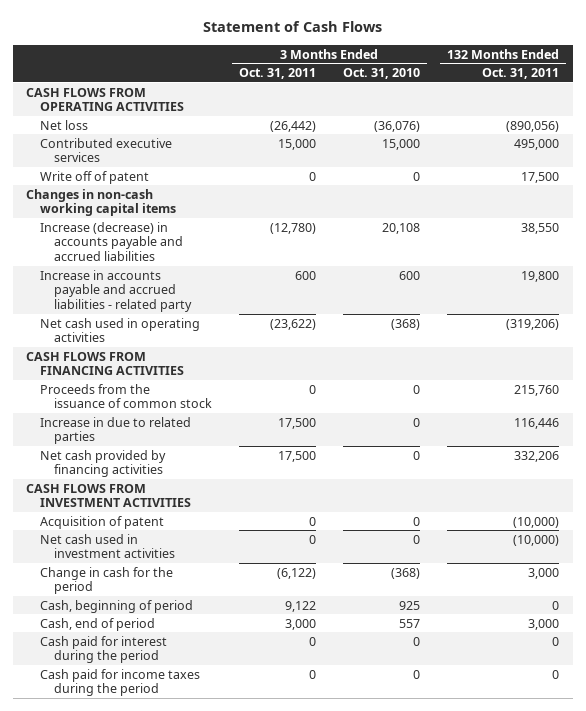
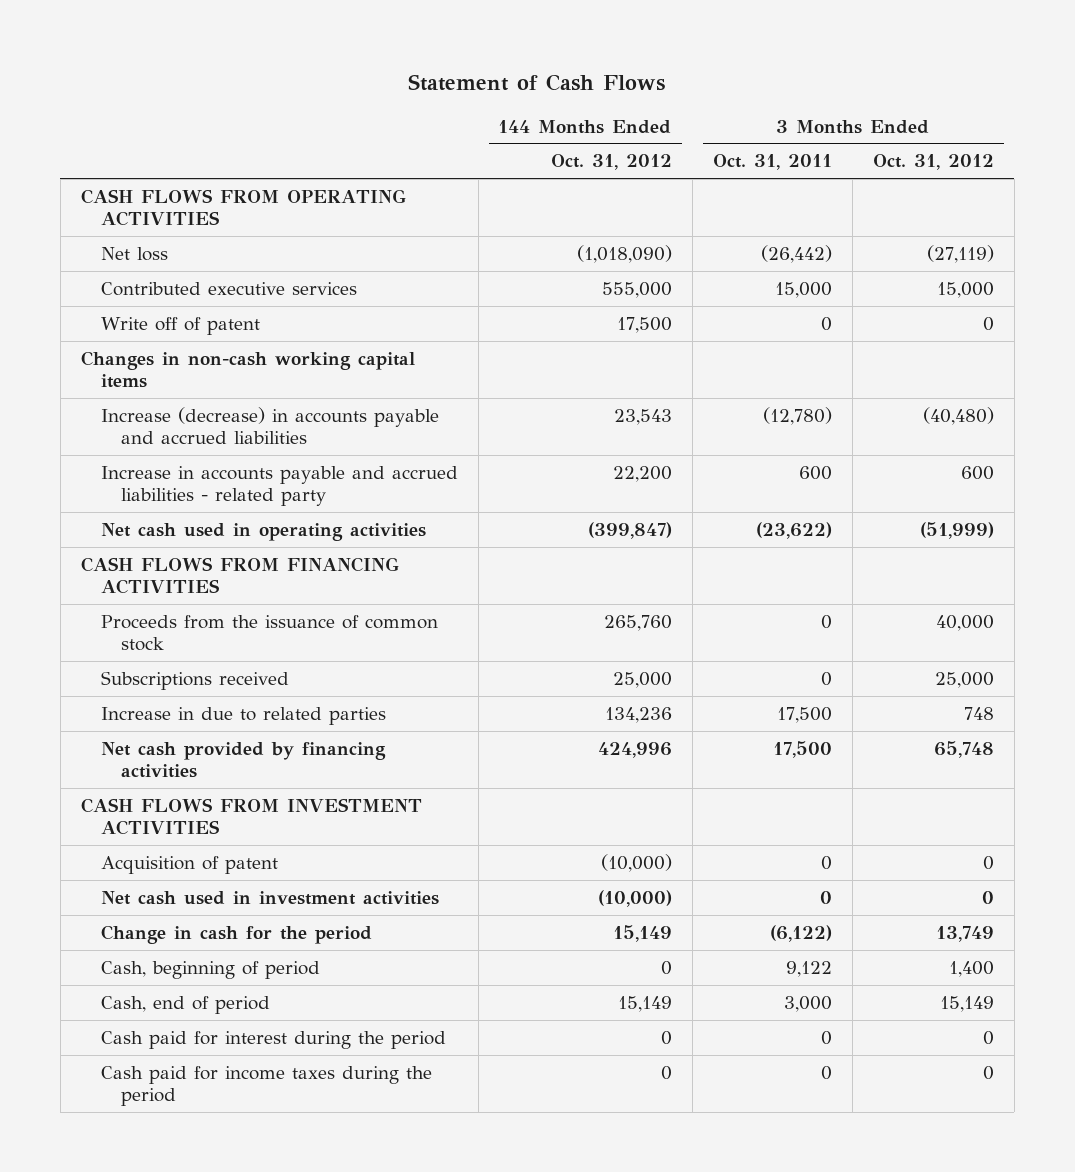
- | 3 Months Ended Oct. 31, 2011 | 3 Months Ended Oct. 31, 2010 | 132 Months Ended Oct. 31, 2011
+ | 144 Months Ended Oct. 31, 2012 | 3 Months Ended Oct. 31, 2011 | 3 Months Ended Oct. 31, 2012
+ Subscriptions received | 25,000 | 0 | 25,000

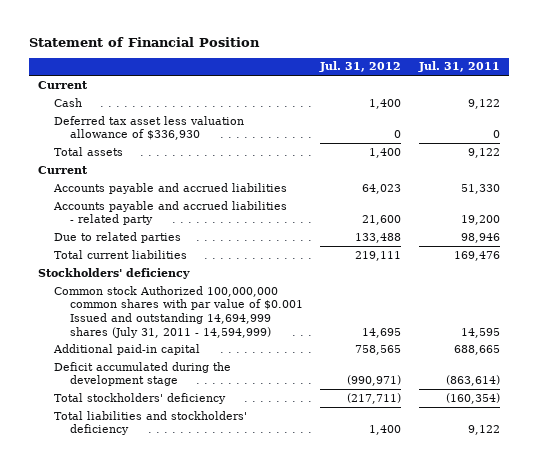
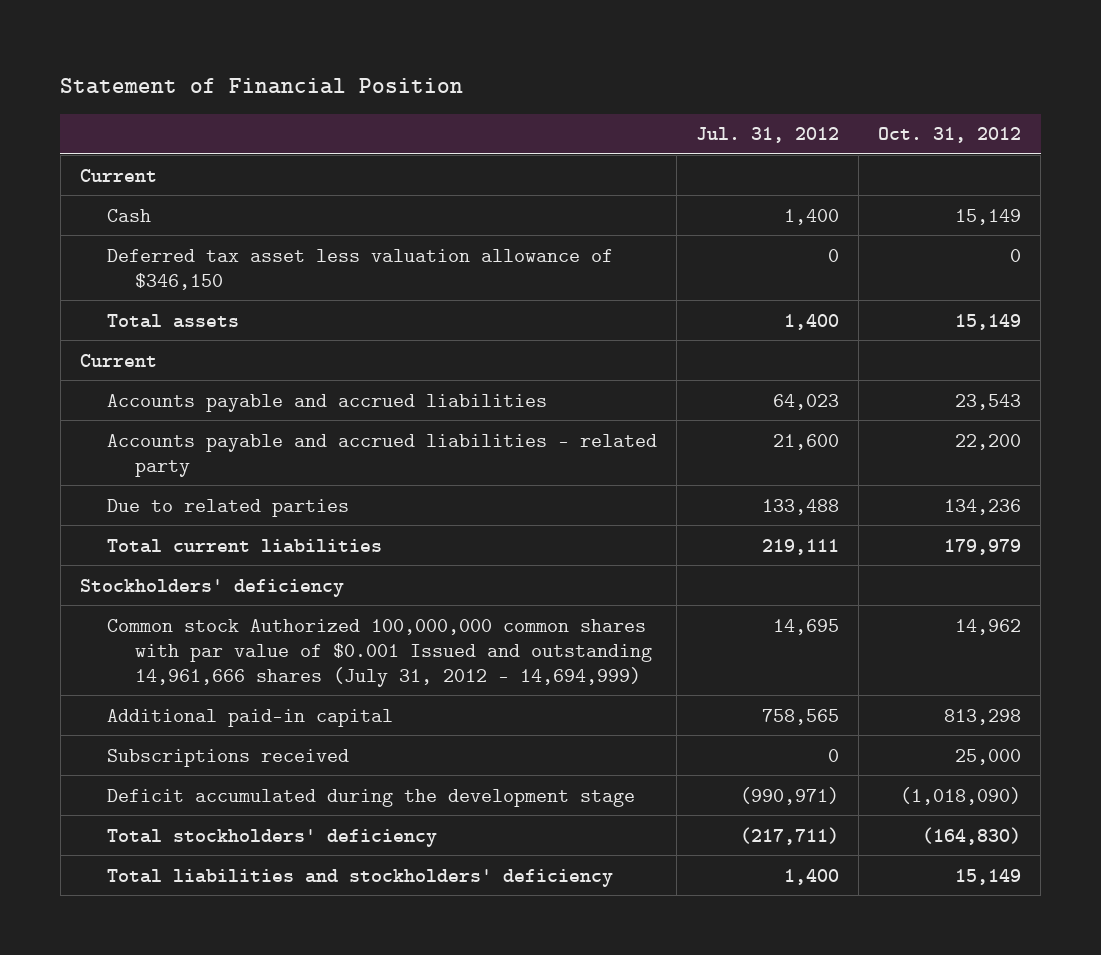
- | Jul. 31, 2012 | Jul. 31, 2011
+ | Jul. 31, 2012 | Oct. 31, 2012
- Deferred tax asset less valuation allowance of $336,930 | 0 | 0
+ Deferred tax asset less valuation allowance of $346,150 | 0 | 0
- Common stock Authorized 100,000,000 common shares with par value of $0.001 Issued and outstanding 14,694,999 shares (July 31, 2011 - 14,594,999) | 14,695 | 14,595
+ Common stock Authorized 100,000,000 common shares with par value of $0.001 Issued and outstanding 14,961,666 shares (July 31, 2012 - 14,694,999) | 14,695 | 14,962
+ Subscriptions received | 0 | 25,000

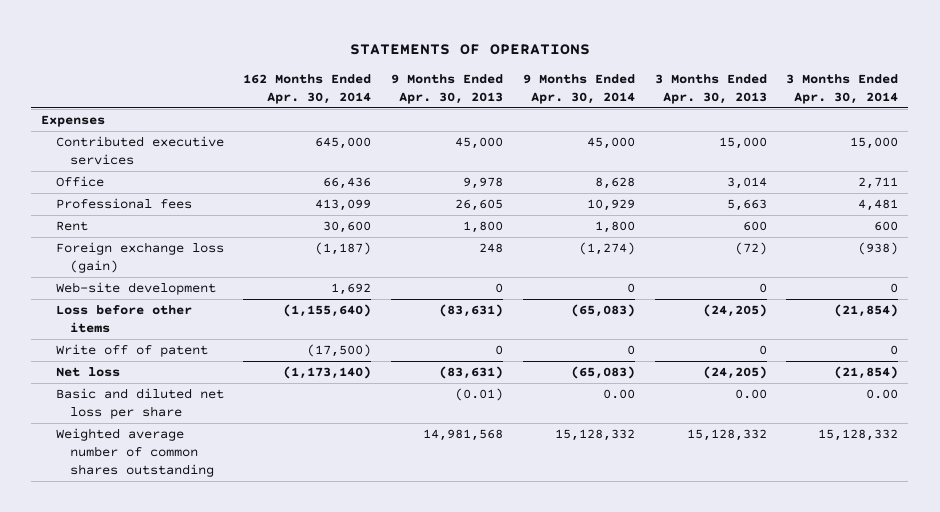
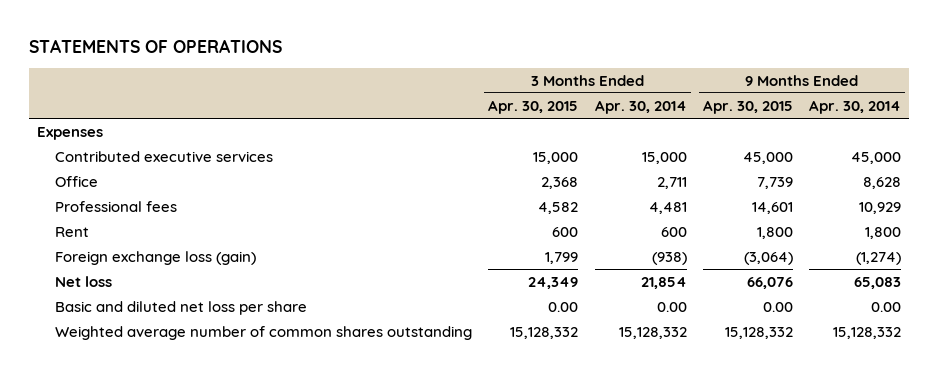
- | 162 Months Ended Apr. 30, 2014 | 9 Months Ended Apr. 30, 2013 | 9 Months Ended Apr. 30, 2014 | 3 Months Ended Apr. 30, 2013 | 3 Months Ended Apr. 30, 2014
+ | 3 Months Ended Apr. 30, 2015 | 3 Months Ended Apr. 30, 2014 | 9 Months Ended Apr. 30, 2015 | 9 Months Ended Apr. 30, 2014
- Web-site development | 1,692 | 0 | 0 | 0 | 0
- Loss before other items | (1,155,640) | (83,631) | (65,083) | (24,205) | (21,854)
- Write off of patent | (17,500) | 0 | 0 | 0 | 0
- Net loss | (1,173,140) | (83,631) | (65,083) | (24,205) | (21,854)
+ Net loss | 24,349 | 21,854 | 66,076 | 65,083

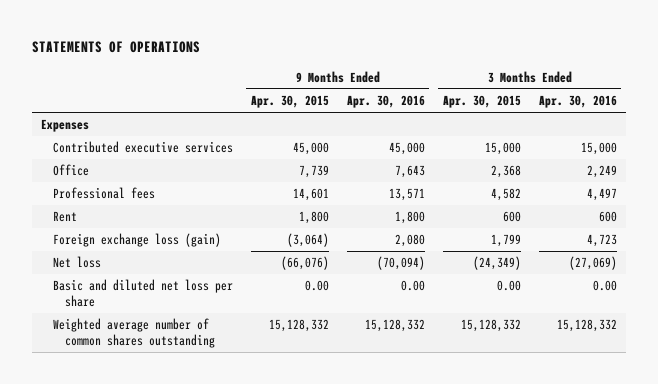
- | 3 Months Ended Apr. 30, 2015 | 3 Months Ended Apr. 30, 2014 | 9 Months Ended Apr. 30, 2015 | 9 Months Ended Apr. 30, 2014
+ | 9 Months Ended Apr. 30, 2015 | 9 Months Ended Apr. 30, 2016 | 3 Months Ended Apr. 30, 2015 | 3 Months Ended Apr. 30, 2016
- Net loss | 24,349 | 21,854 | 66,076 | 65,083
+ Net loss | (66,076) | (70,094) | (24,349) | (27,069)

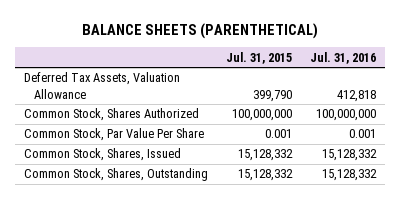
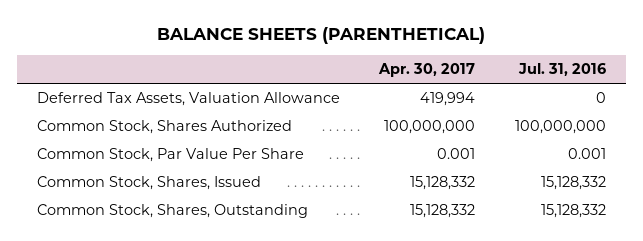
- | Jul. 31, 2015 | Jul. 31, 2016
+ | Apr. 30, 2017 | Jul. 31, 2016
- Deferred Tax Assets, Valuation Allowance | 399,790 | 412,818
+ Deferred Tax Assets, Valuation Allowance | 419,994 | 0

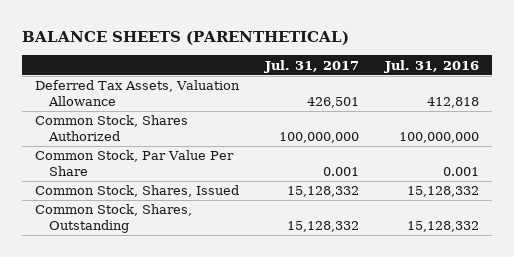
- | Apr. 30, 2017 | Jul. 31, 2016
+ | Jul. 31, 2017 | Jul. 31, 2016
- Deferred Tax Assets, Valuation Allowance | 419,994 | 0
+ Deferred Tax Assets, Valuation Allowance | 426,501 | 412,818

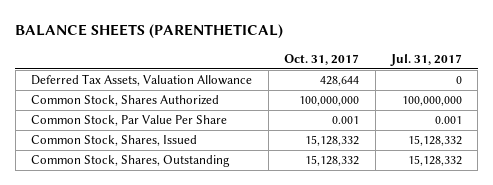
- | Jul. 31, 2017 | Jul. 31, 2016
+ | Oct. 31, 2017 | Jul. 31, 2017
- Deferred Tax Assets, Valuation Allowance | 426,501 | 412,818
+ Deferred Tax Assets, Valuation Allowance | 428,644 | 0

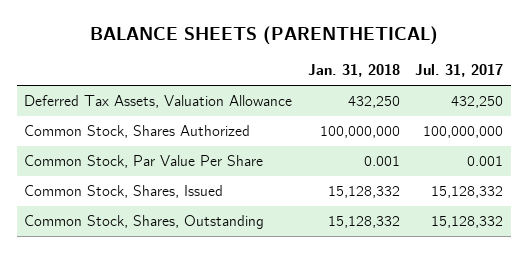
- | Oct. 31, 2017 | Jul. 31, 2017
+ | Jan. 31, 2018 | Jul. 31, 2017
- Deferred Tax Assets, Valuation Allowance | 428,644 | 0
+ Deferred Tax Assets, Valuation Allowance | 432,250 | 432,250

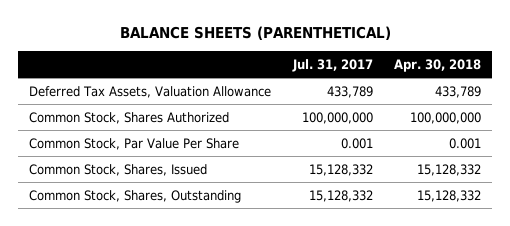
- | Jan. 31, 2018 | Jul. 31, 2017
+ | Jul. 31, 2017 | Apr. 30, 2018
- Deferred Tax Assets, Valuation Allowance | 432,250 | 432,250
+ Deferred Tax Assets, Valuation Allowance | 433,789 | 433,789

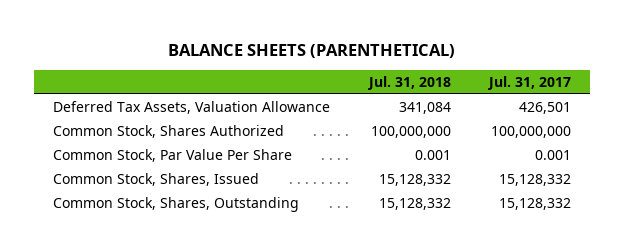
- | Jul. 31, 2017 | Apr. 30, 2018
+ | Jul. 31, 2018 | Jul. 31, 2017
- Deferred Tax Assets, Valuation Allowance | 433,789 | 433,789
+ Deferred Tax Assets, Valuation Allowance | 341,084 | 426,501

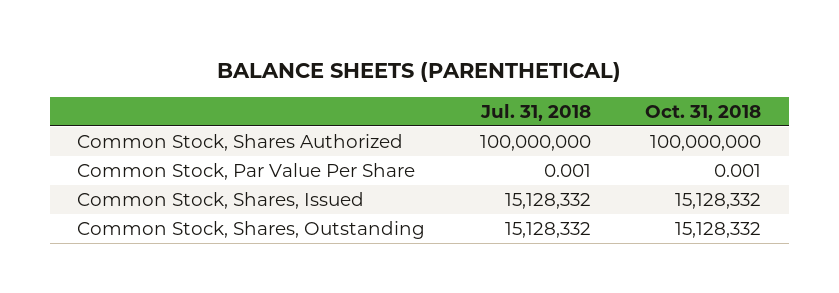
- | Jul. 31, 2018 | Jul. 31, 2017
+ | Jul. 31, 2018 | Oct. 31, 2018
- Deferred Tax Assets, Valuation Allowance | 341,084 | 426,501

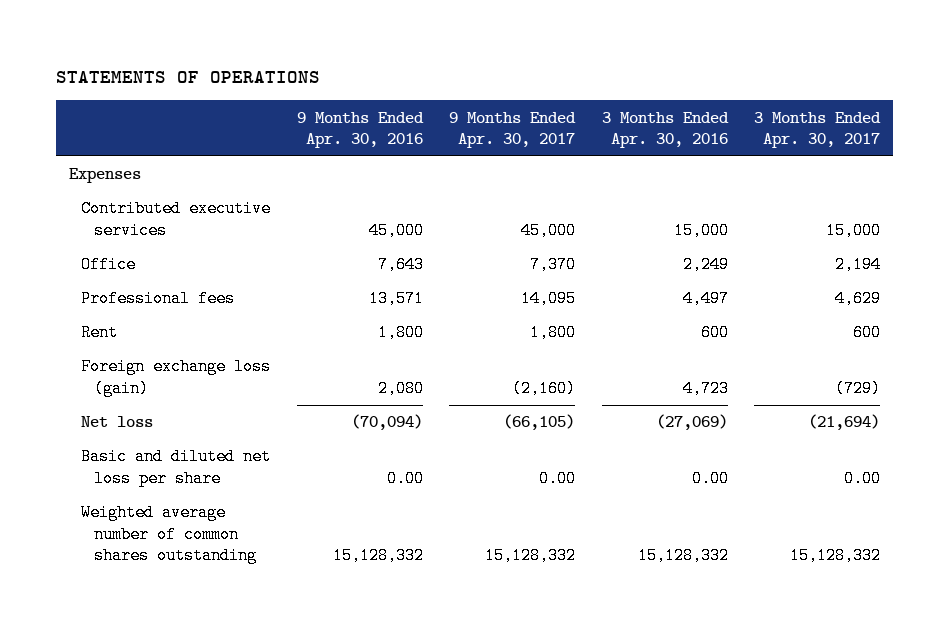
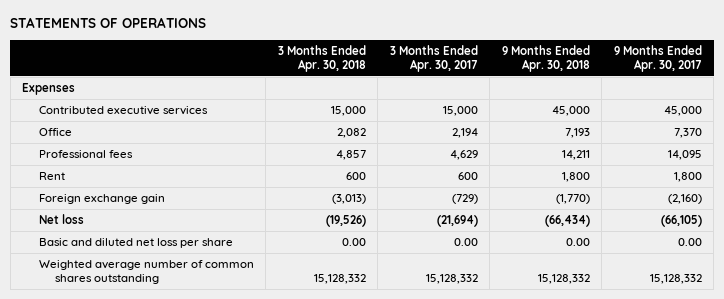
- | 9 Months Ended Apr. 30, 2016 | 9 Months Ended Apr. 30, 2017 | 3 Months Ended Apr. 30, 2016 | 3 Months Ended Apr. 30, 2017
+ | 3 Months Ended Apr. 30, 2018 | 3 Months Ended Apr. 30, 2017 | 9 Months Ended Apr. 30, 2018 | 9 Months Ended Apr. 30, 2017
- Foreign exchange loss (gain) | 2,080 | (2,160) | 4,723 | (729)
+ Foreign exchange gain | (3,013) | (729) | (1,770) | (2,160)

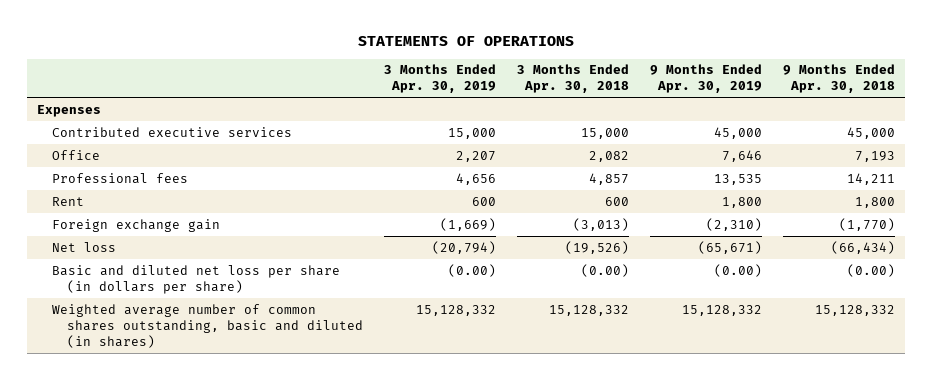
- | 3 Months Ended Apr. 30, 2018 | 3 Months Ended Apr. 30, 2017 | 9 Months Ended Apr. 30, 2018 | 9 Months Ended Apr. 30, 2017
+ | 3 Months Ended Apr. 30, 2019 | 3 Months Ended Apr. 30, 2018 | 9 Months Ended Apr. 30, 2019 | 9 Months Ended Apr. 30, 2018
- Basic and diluted net loss per share | 0.00 | 0.00 | 0.00 | 0.00
- Weighted average number of common shares outstanding | 15,128,332 | 15,128,332 | 15,128,332 | 15,128,332
+ Basic and diluted net loss per share (in dollars per share) | (0.00) | (0.00) | (0.00) | (0.00)
+ Weighted average number of common shares outstanding, basic and diluted (in shares) | 15,128,332 | 15,128,332 | 15,128,332 | 15,128,332

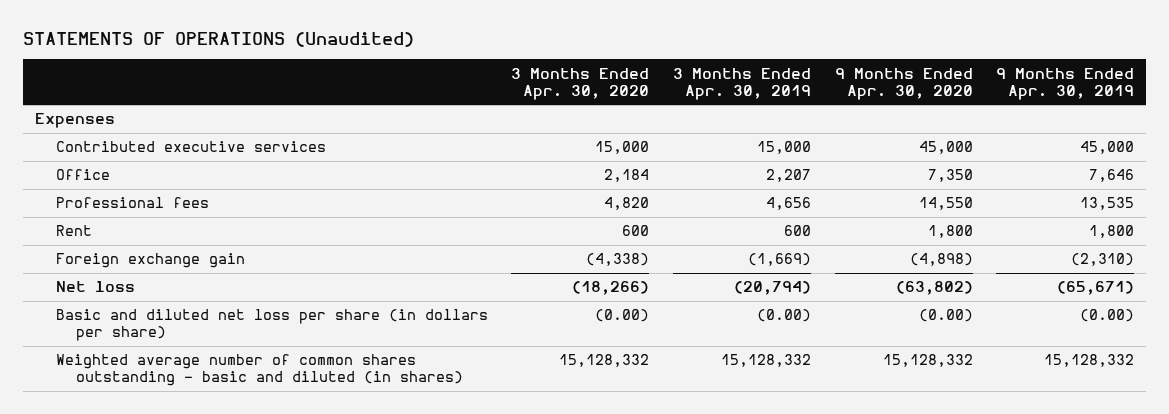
- STATEMENTS OF OPERATIONS
+ STATEMENTS OF OPERATIONS (Unaudited)
- | 3 Months Ended Apr. 30, 2019 | 3 Months Ended Apr. 30, 2018 | 9 Months Ended Apr. 30, 2019 | 9 Months Ended Apr. 30, 2018
+ | 3 Months Ended Apr. 30, 2020 | 3 Months Ended Apr. 30, 2019 | 9 Months Ended Apr. 30, 2020 | 9 Months Ended Apr. 30, 2019
- Weighted average number of common shares outstanding, basic and diluted (in shares) | 15,128,332 | 15,128,332 | 15,128,332 | 15,128,332
+ Weighted average number of common shares outstanding - basic and diluted (in shares) | 15,128,332 | 15,128,332 | 15,128,332 | 15,128,332

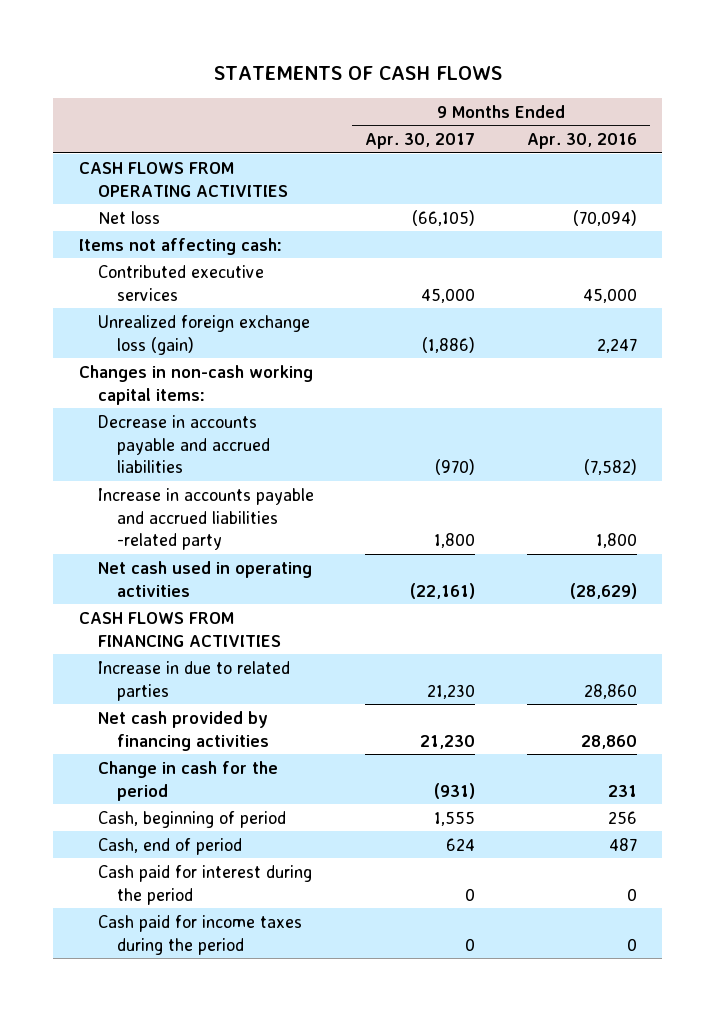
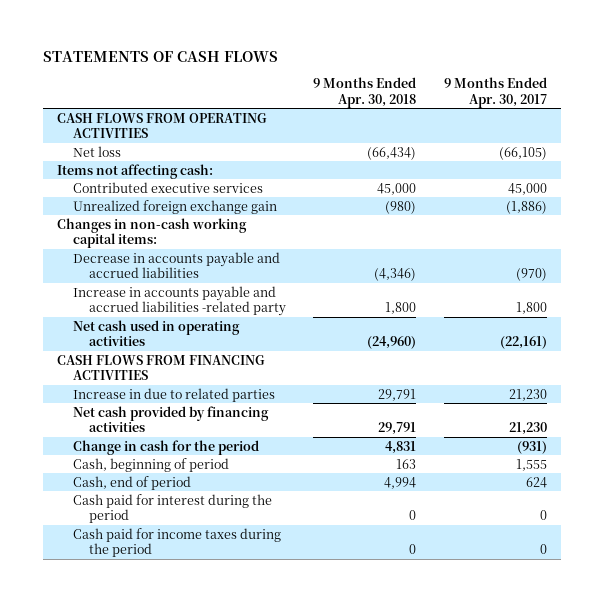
- | 9 Months Ended Apr. 30, 2017 | 9 Months Ended Apr. 30, 2016
+ | 9 Months Ended Apr. 30, 2018 | 9 Months Ended Apr. 30, 2017
- Unrealized foreign exchange loss (gain) | (1,886) | 2,247
+ Unrealized foreign exchange gain | (980) | (1,886)

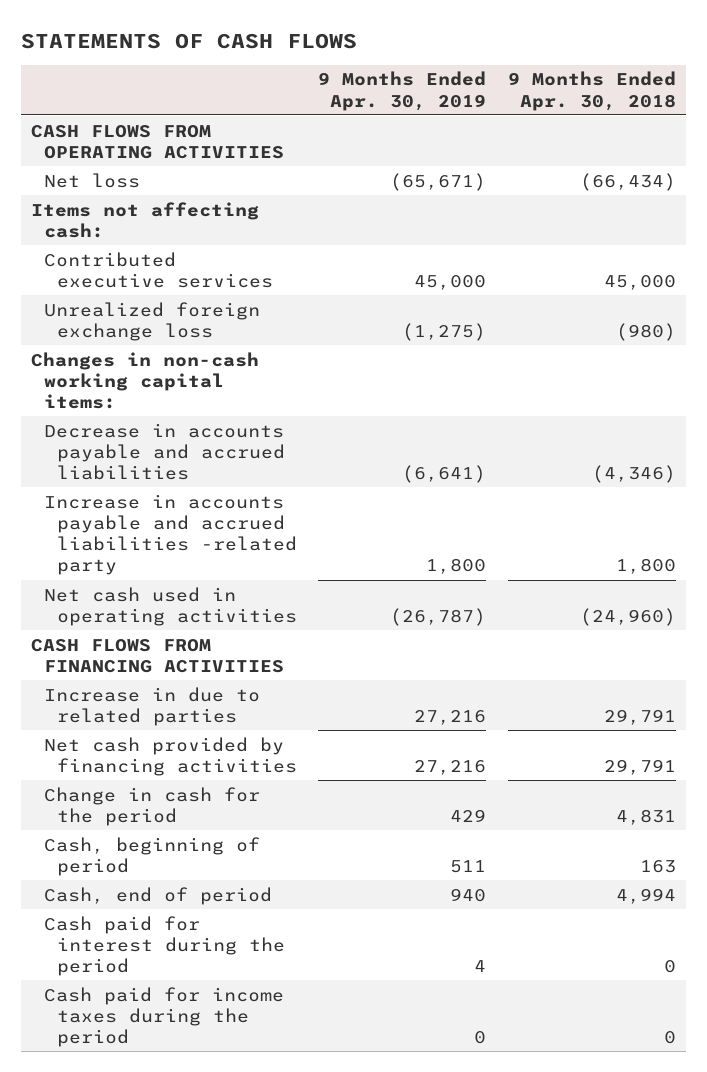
- | 9 Months Ended Apr. 30, 2018 | 9 Months Ended Apr. 30, 2017
+ | 9 Months Ended Apr. 30, 2019 | 9 Months Ended Apr. 30, 2018
- Unrealized foreign exchange gain | (980) | (1,886)
+ Unrealized foreign exchange loss | (1,275) | (980)

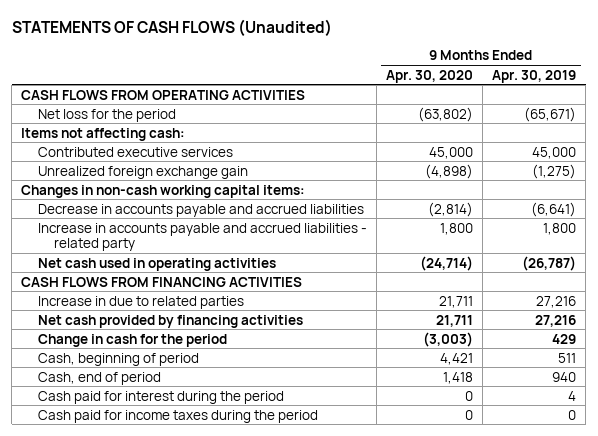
- STATEMENTS OF CASH FLOWS
+ STATEMENTS OF CASH FLOWS (Unaudited)
- | 9 Months Ended Apr. 30, 2019 | 9 Months Ended Apr. 30, 2018
+ | 9 Months Ended Apr. 30, 2020 | 9 Months Ended Apr. 30, 2019
- Net loss | (65,671) | (66,434)
+ Net loss for the period | (63,802) | (65,671)
- Unrealized foreign exchange loss | (1,275) | (980)
+ Unrealized foreign exchange gain | (4,898) | (1,275)
- Increase in accounts payable and accrued liabilities -related party | 1,800 | 1,800
+ Increase in accounts payable and accrued liabilities - related party | 1,800 | 1,800

